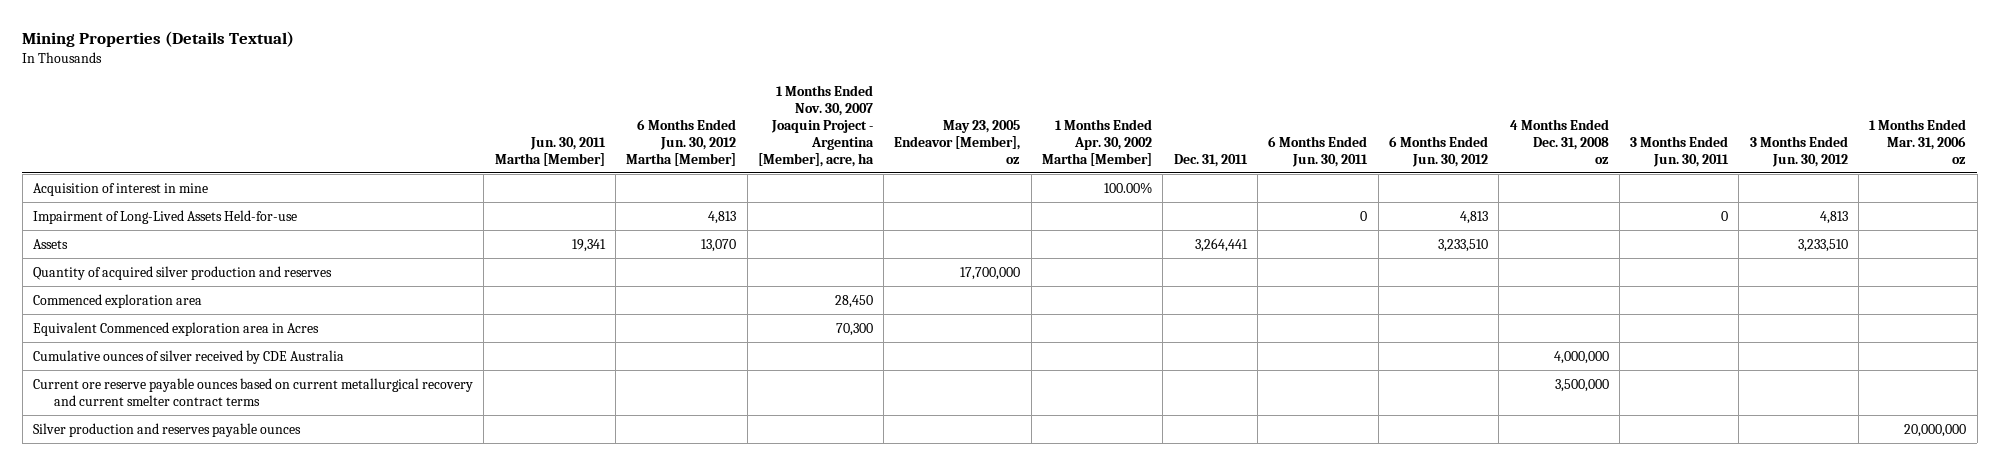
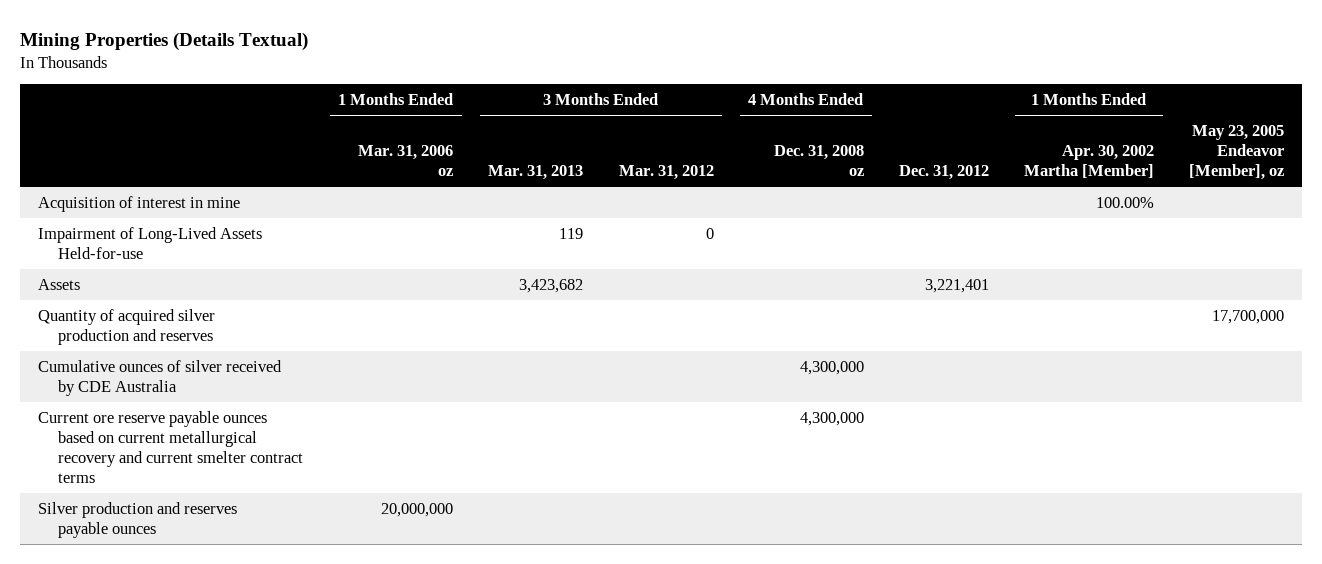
- | Jun. 30, 2011 Martha [Member] | 6 Months Ended Jun. 30, 2012 Martha [Member] | 1 Months Ended Nov. 30, 2007 Joaquin Project - Argentina [Member], acre, ha | May 23, 2005 Endeavor [Member], oz | 1 Months Ended Apr. 30, 2002 Martha [Member] | Dec. 31, 2011 | 6 Months Ended Jun. 30, 2011 | 6 Months Ended Jun. 30, 2012 | 4 Months Ended Dec. 31, 2008 oz | 3 Months Ended Jun. 30, 2011 | 3 Months Ended Jun. 30, 2012 | 1 Months Ended Mar. 31, 2006 oz
+ | 1 Months Ended Mar. 31, 2006 oz | 3 Months Ended Mar. 31, 2013 | 3 Months Ended Mar. 31, 2012 | 4 Months Ended Dec. 31, 2008 oz | Dec. 31, 2012 | 1 Months Ended Apr. 30, 2002 Martha [Member] | May 23, 2005 Endeavor [Member], oz
- Commenced exploration area | | | 28,450 | | | | | | | | |
- Equivalent Commenced exploration area in Acres | | | 70,300 | | | | | | | | |
- Cumulative ounces of silver received by CDE Australia | | | | | | | | | 4,000,000 | | |
- Current ore reserve payable ounces based on current metallurgical recovery and current smelter contract terms | | | | | | | | | 3,500,000 | | |
+ Cumulative ounces of silver received by CDE Australia | | | | 4,300,000 | | |
+ Current ore reserve payable ounces based on current metallurgical recovery and current smelter contract terms | | | | 4,300,000 | | |

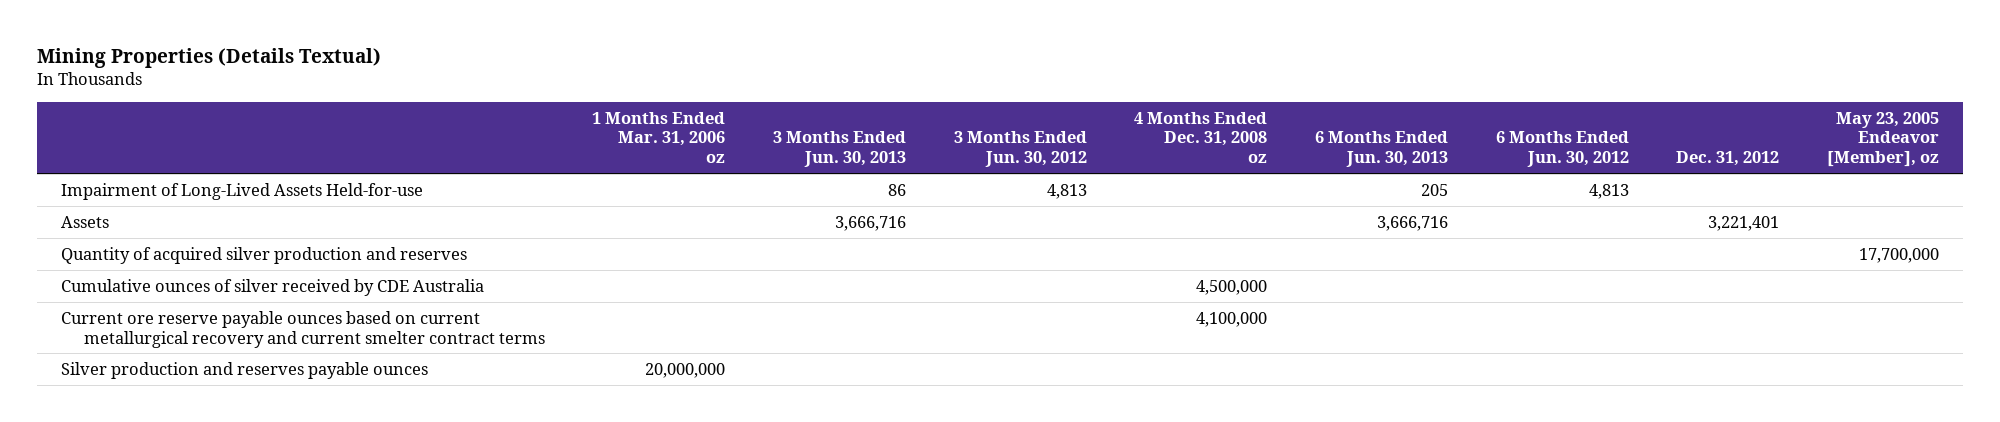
- | 1 Months Ended Mar. 31, 2006 oz | 3 Months Ended Mar. 31, 2013 | 3 Months Ended Mar. 31, 2012 | 4 Months Ended Dec. 31, 2008 oz | Dec. 31, 2012 | 1 Months Ended Apr. 30, 2002 Martha [Member] | May 23, 2005 Endeavor [Member], oz
+ | 1 Months Ended Mar. 31, 2006 oz | 3 Months Ended Jun. 30, 2013 | 3 Months Ended Jun. 30, 2012 | 4 Months Ended Dec. 31, 2008 oz | 6 Months Ended Jun. 30, 2013 | 6 Months Ended Jun. 30, 2012 | Dec. 31, 2012 | May 23, 2005 Endeavor [Member], oz
- Acquisition of interest in mine | | | | | | 100.00% |
- Cumulative ounces of silver received by CDE Australia | | | | 4,300,000 | | |
- Current ore reserve payable ounces based on current metallurgical recovery and current smelter contract terms | | | | 4,300,000 | | |
+ Cumulative ounces of silver received by CDE Australia | | | | 4,500,000 | | | |
+ Current ore reserve payable ounces based on current metallurgical recovery and current smelter contract terms | | | | 4,100,000 | | | |

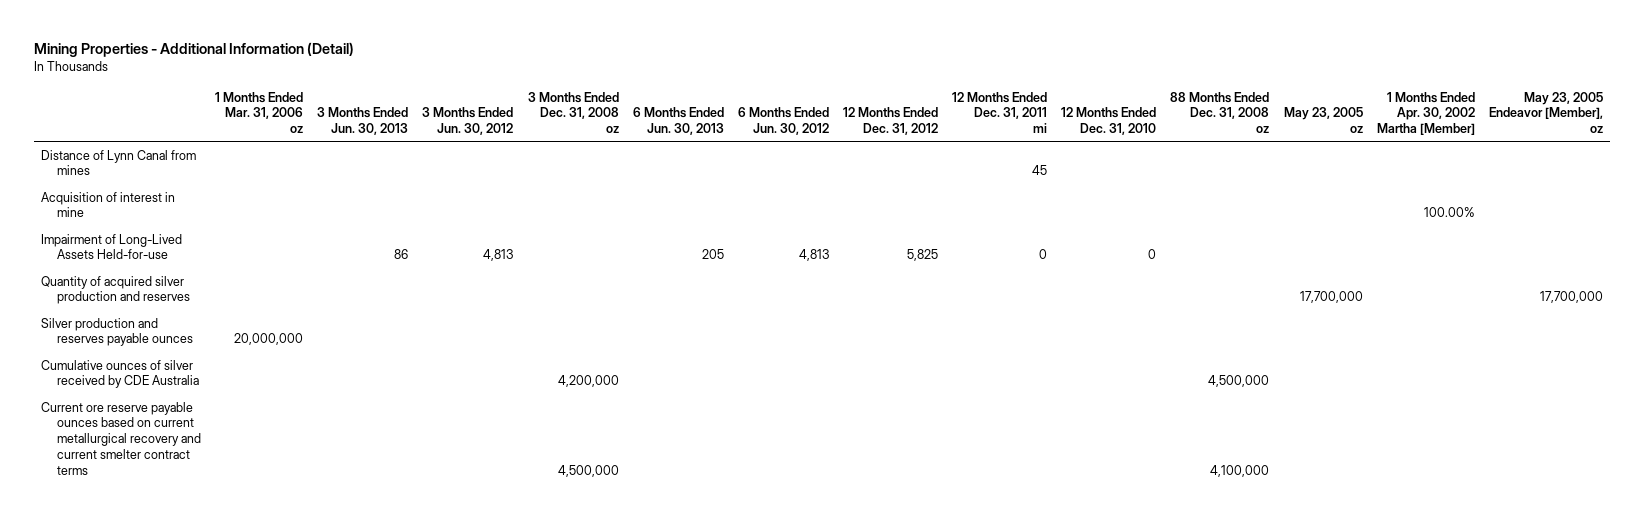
- Mining Properties (Details Textual)
+ Mining Properties - Additional Information (Detail)
- | 1 Months Ended Mar. 31, 2006 oz | 3 Months Ended Jun. 30, 2013 | 3 Months Ended Jun. 30, 2012 | 4 Months Ended Dec. 31, 2008 oz | 6 Months Ended Jun. 30, 2013 | 6 Months Ended Jun. 30, 2012 | Dec. 31, 2012 | May 23, 2005 Endeavor [Member], oz
+ | 1 Months Ended Mar. 31, 2006 oz | 3 Months Ended Jun. 30, 2013 | 3 Months Ended Jun. 30, 2012 | 3 Months Ended Dec. 31, 2008 oz | 6 Months Ended Jun. 30, 2013 | 6 Months Ended Jun. 30, 2012 | 12 Months Ended Dec. 31, 2012 | 12 Months Ended Dec. 31, 2011 mi | 12 Months Ended Dec. 31, 2010 | 88 Months Ended Dec. 31, 2008 oz | May 23, 2005 oz | 1 Months Ended Apr. 30, 2002 Martha [Member] | May 23, 2005 Endeavor [Member], oz
+ Distance of Lynn Canal from mines | | | | | | | | 45 | | | | |
+ Acquisition of interest in mine | | | | | | | | | | | | 100.00% |
- Assets | | 3,666,716 | | | 3,666,716 | | 3,221,401 |
moved up: Silver production and reserves payable ounces | 20,000,000 | | | | | | | | | | | |

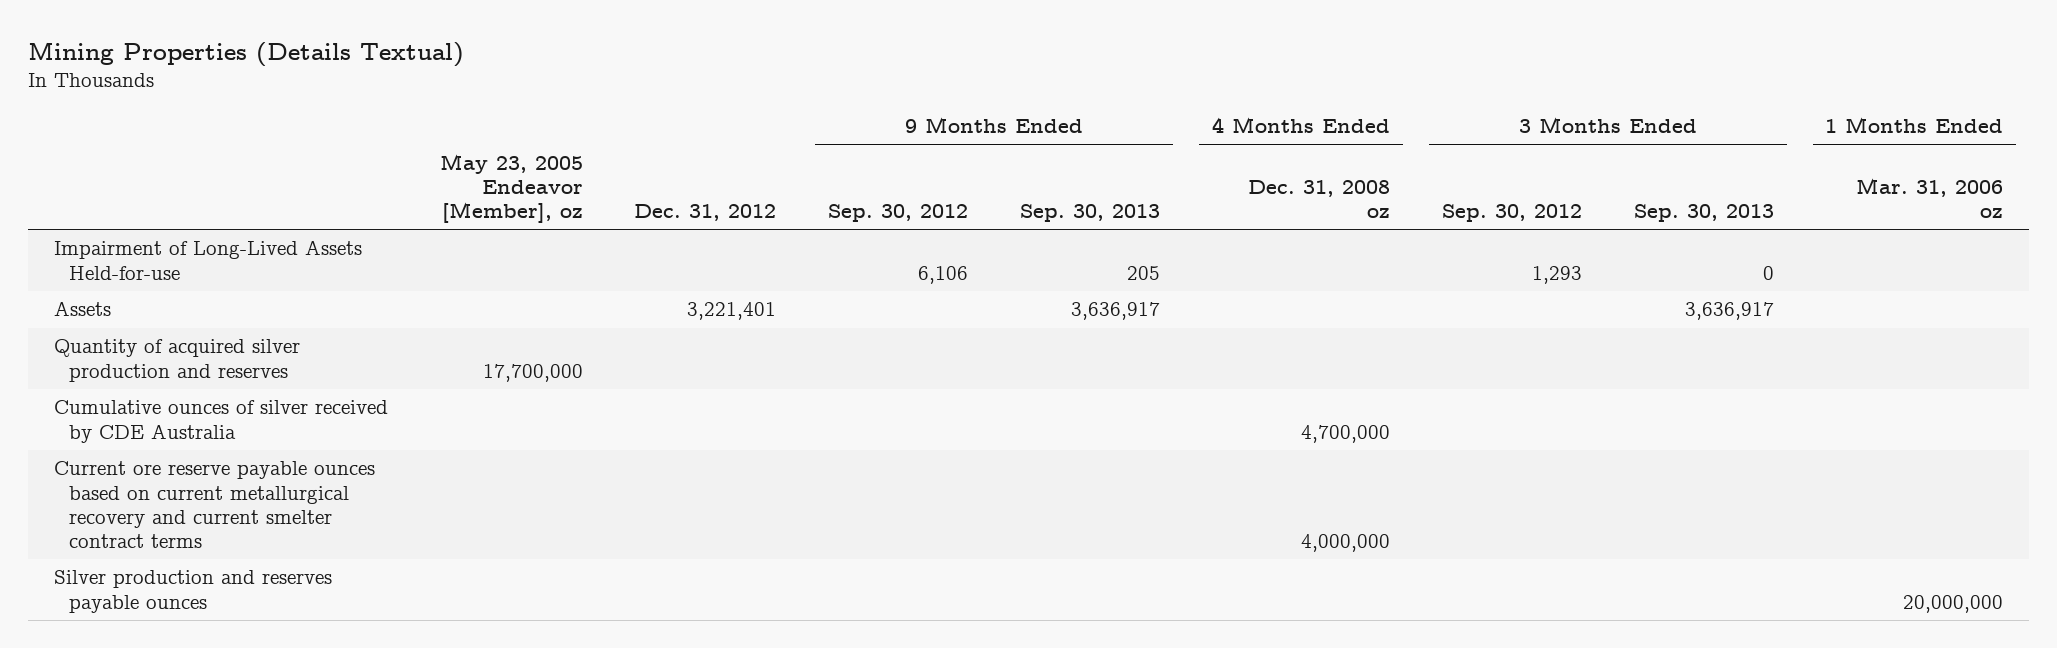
- Mining Properties - Additional Information (Detail)
+ Mining Properties (Details Textual)
- | 1 Months Ended Mar. 31, 2006 oz | 3 Months Ended Jun. 30, 2013 | 3 Months Ended Jun. 30, 2012 | 3 Months Ended Dec. 31, 2008 oz | 6 Months Ended Jun. 30, 2013 | 6 Months Ended Jun. 30, 2012 | 12 Months Ended Dec. 31, 2012 | 12 Months Ended Dec. 31, 2011 mi | 12 Months Ended Dec. 31, 2010 | 88 Months Ended Dec. 31, 2008 oz | May 23, 2005 oz | 1 Months Ended Apr. 30, 2002 Martha [Member] | May 23, 2005 Endeavor [Member], oz
+ | May 23, 2005 Endeavor [Member], oz | Dec. 31, 2012 | 9 Months Ended Sep. 30, 2012 | 9 Months Ended Sep. 30, 2013 | 4 Months Ended Dec. 31, 2008 oz | 3 Months Ended Sep. 30, 2012 | 3 Months Ended Sep. 30, 2013 | 1 Months Ended Mar. 31, 2006 oz
- Distance of Lynn Canal from mines | | | | | | | | 45 | | | | |
- Acquisition of interest in mine | | | | | | | | | | | | 100.00% |
+ Assets | | 3,221,401 | | 3,636,917 | | | 3,636,917 |
moved down: Silver production and reserves payable ounces | | | | | | | | 20,000,000

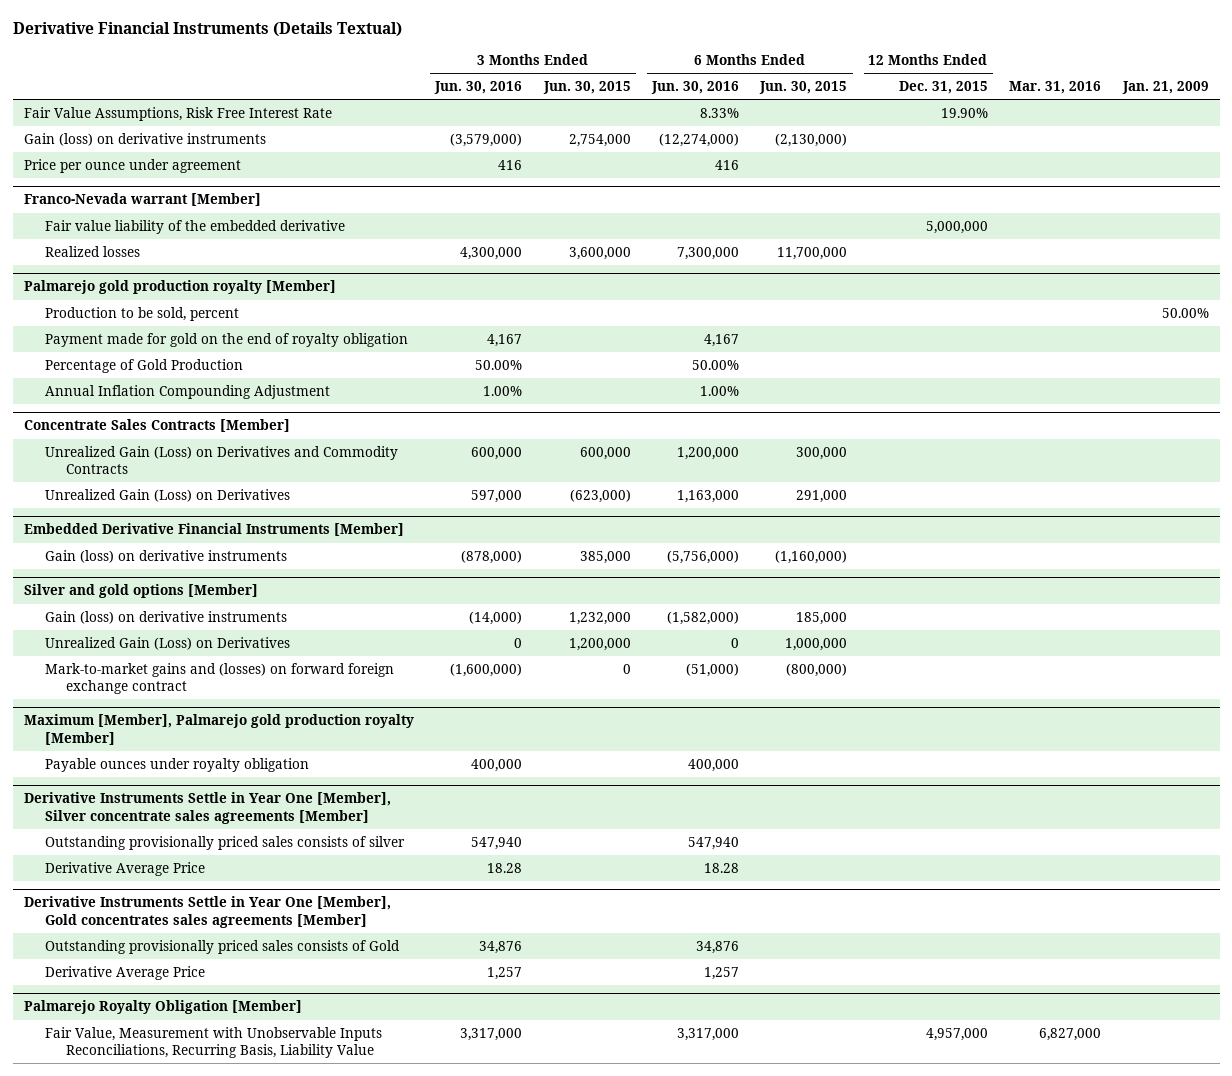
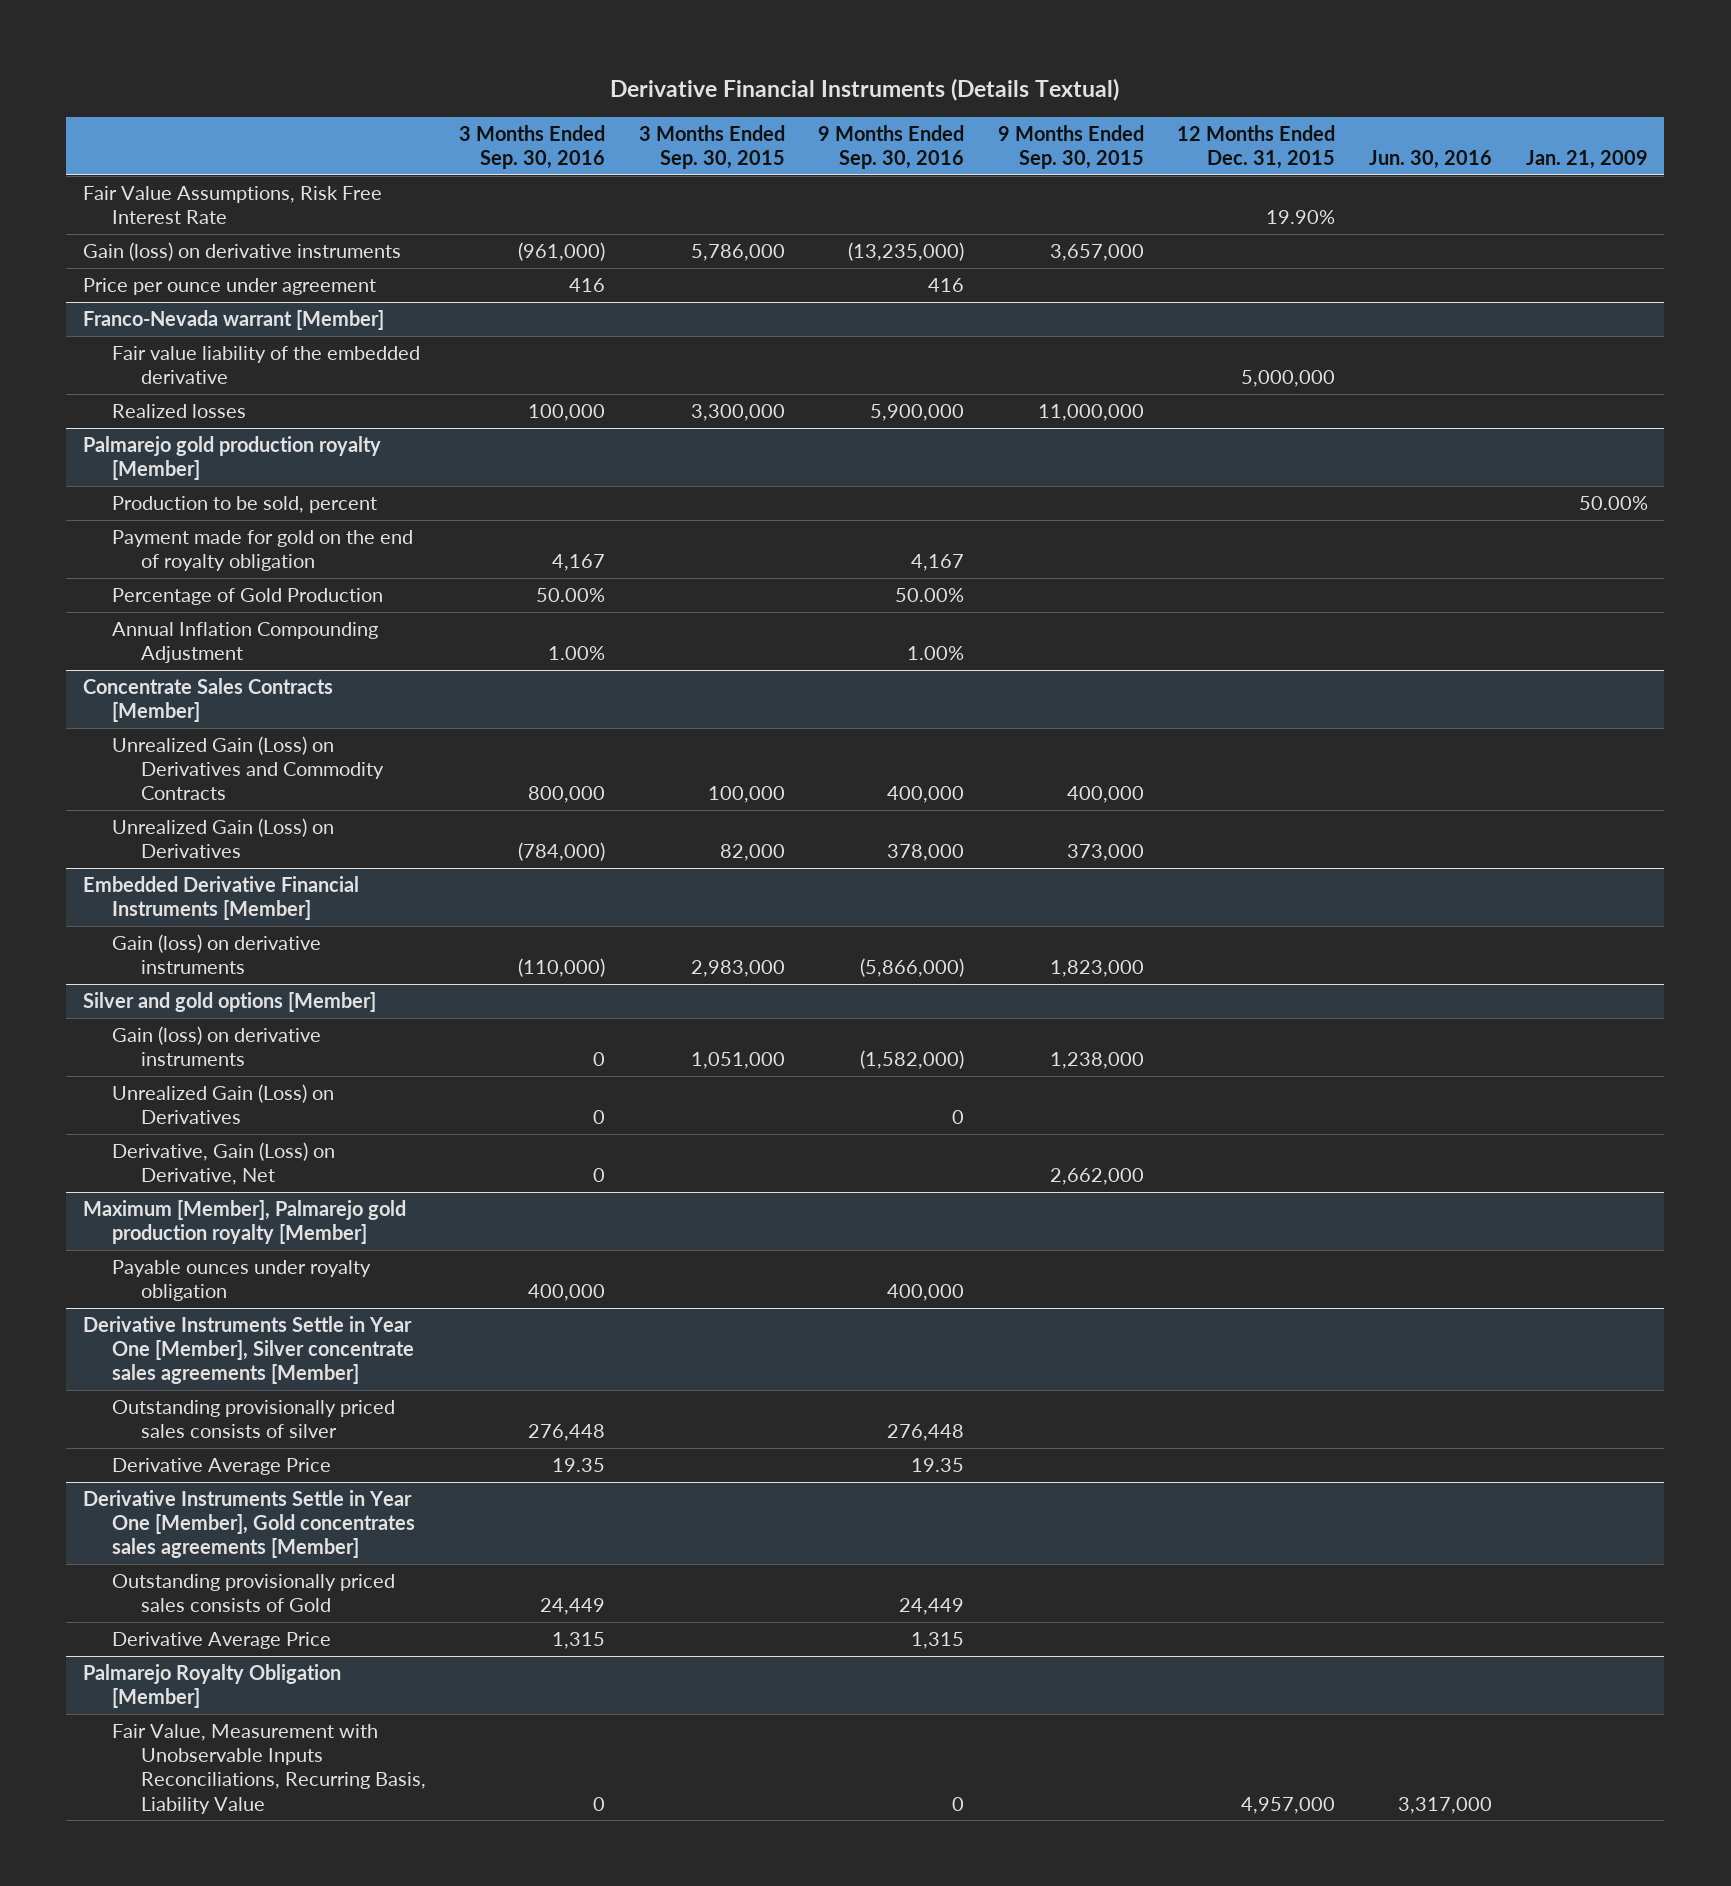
- | 3 Months Ended Jun. 30, 2016 | 3 Months Ended Jun. 30, 2015 | 6 Months Ended Jun. 30, 2016 | 6 Months Ended Jun. 30, 2015 | 12 Months Ended Dec. 31, 2015 | Mar. 31, 2016 | Jan. 21, 2009
+ | 3 Months Ended Sep. 30, 2016 | 3 Months Ended Sep. 30, 2015 | 9 Months Ended Sep. 30, 2016 | 9 Months Ended Sep. 30, 2015 | 12 Months Ended Dec. 31, 2015 | Jun. 30, 2016 | Jan. 21, 2009
@ Silver and gold options [Member]
- Mark-to-market gains and (losses) on forward foreign exchange contract | (1,600,000) | 0 | (51,000) | (800,000) | | |
+ Derivative, Gain (Loss) on Derivative, Net | 0 | | | 2,662,000 | | |

